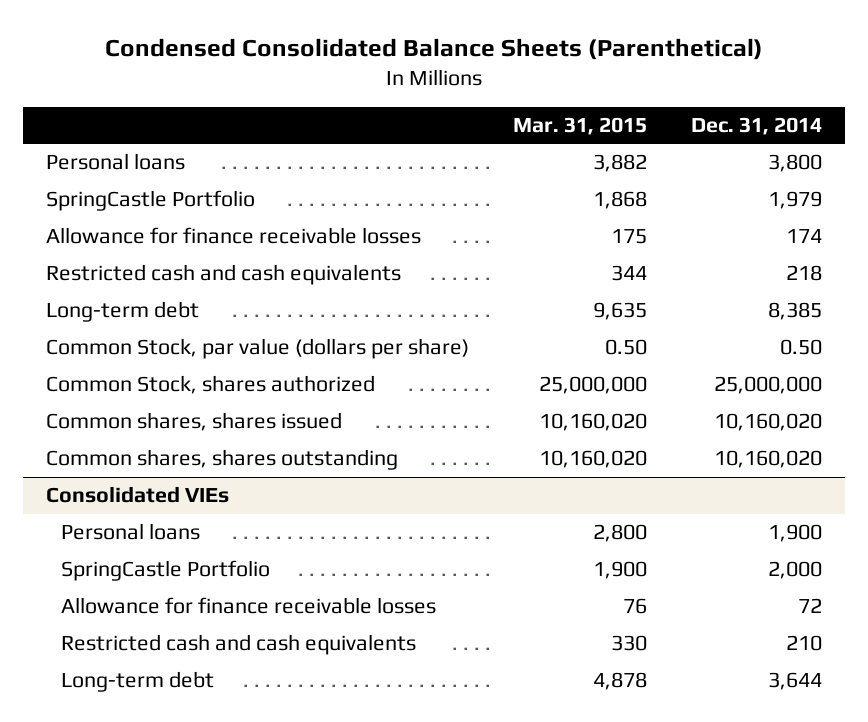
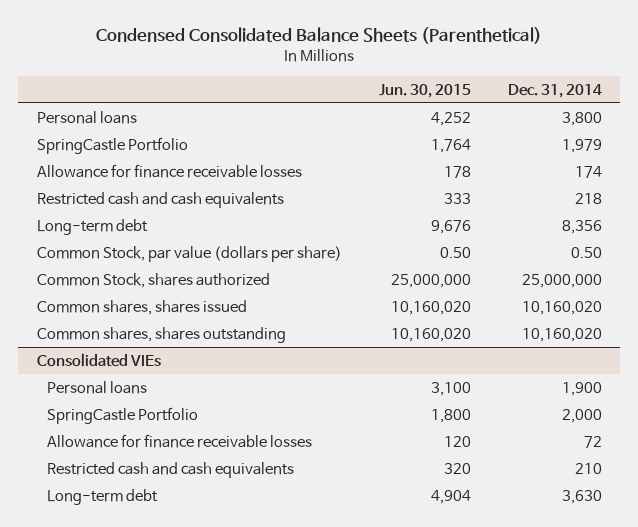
- | Mar. 31, 2015 | Dec. 31, 2014
+ | Jun. 30, 2015 | Dec. 31, 2014
- Long-term debt | 9,635 | 8,385
+ Long-term debt | 9,676 | 8,356
@ Consolidated VIEs
- Long-term debt | 4,878 | 3,644
+ Long-term debt | 4,904 | 3,630

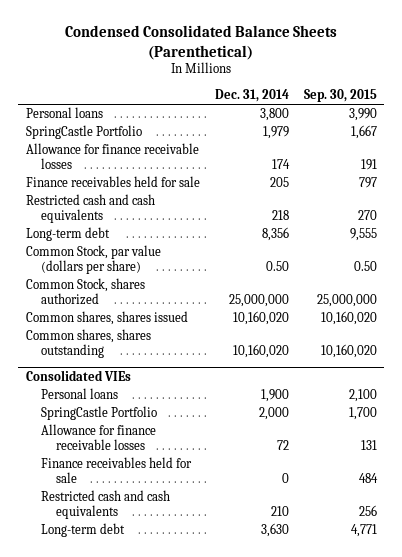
- | Jun. 30, 2015 | Dec. 31, 2014
+ | Dec. 31, 2014 | Sep. 30, 2015
+ Finance receivables held for sale | 205 | 797
@ Consolidated VIEs
+ Finance receivables held for sale | 0 | 484

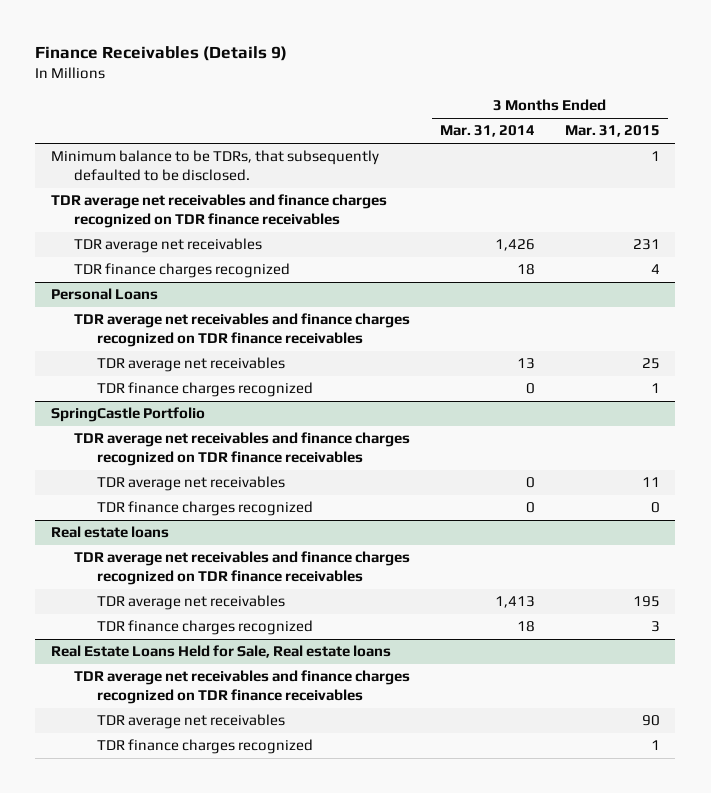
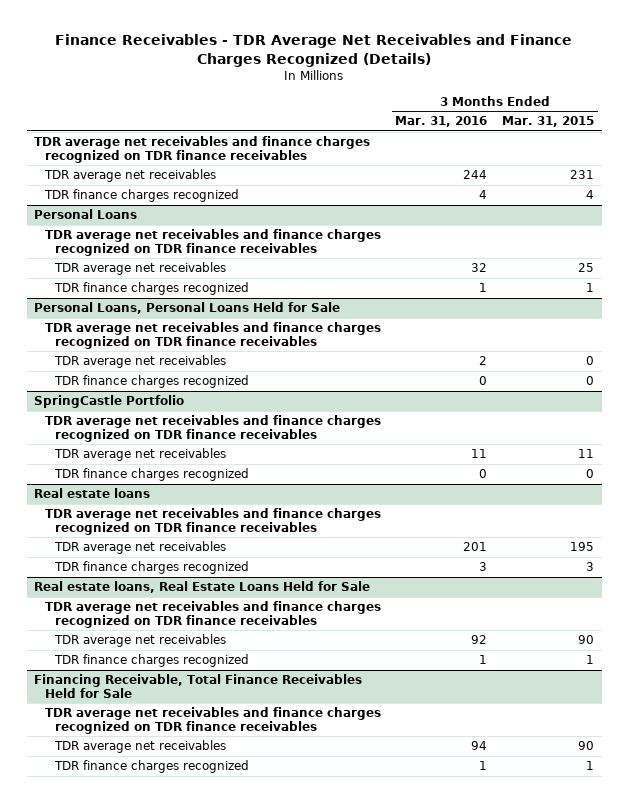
- Finance Receivables (Details 9)
+ Finance Receivables - TDR Average Net Receivables and Finance Charges Recognized (Details)
- | 3 Months Ended Mar. 31, 2014 | 3 Months Ended Mar. 31, 2015
+ | 3 Months Ended Mar. 31, 2016 | 3 Months Ended Mar. 31, 2015
- Minimum balance to be TDRs, that subsequently defaulted to be disclosed. | | 1
+ Personal Loans, Personal Loans Held for Sale
+ TDR average net receivables and finance charges recognized on TDR finance receivables
+ TDR average net receivables | 2 | 0
+ TDR finance charges recognized | 0 | 0
- Real Estate Loans Held for Sale, Real estate loans
+ Real estate loans, Real Estate Loans Held for Sale
+ Financing Receivable, Total Finance Receivables Held for Sale
+ TDR average net receivables and finance charges recognized on TDR finance receivables
+ TDR average net receivables | 94 | 90
+ TDR finance charges recognized | 1 | 1

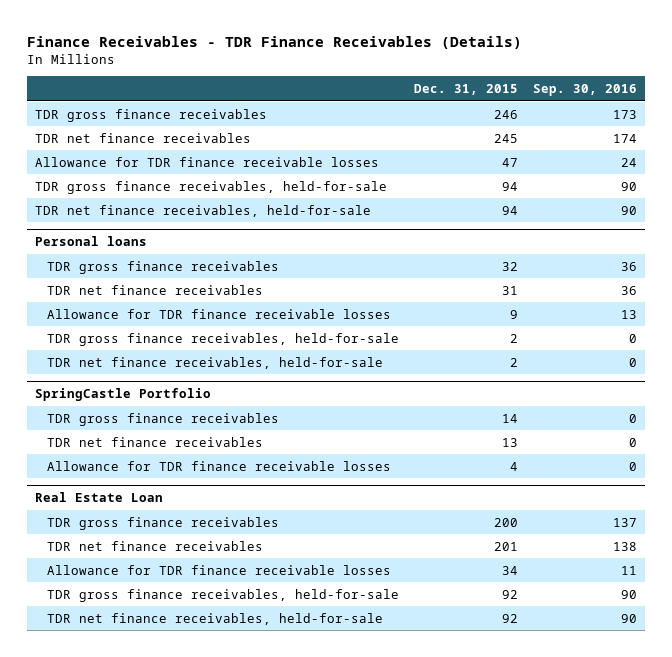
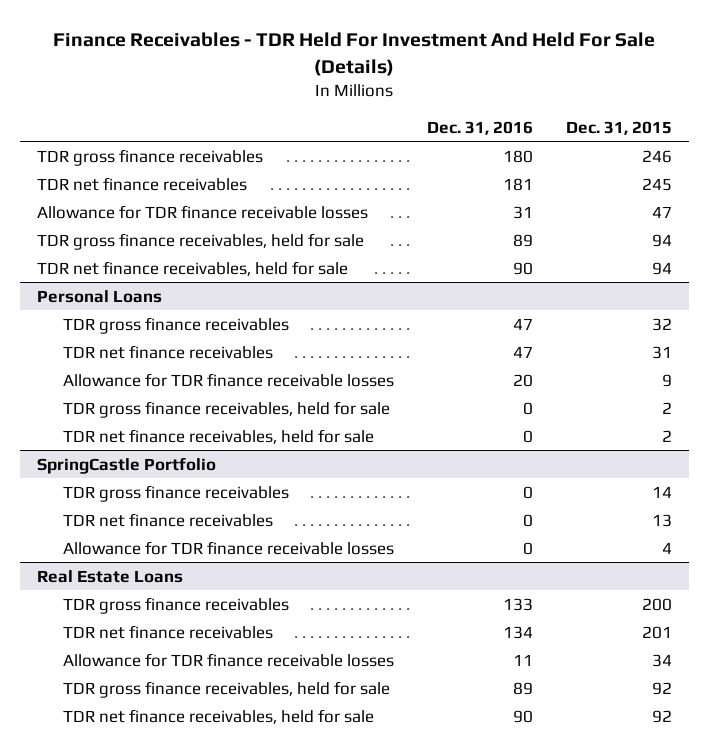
- Finance Receivables - TDR Finance Receivables (Details)
+ Finance Receivables - TDR Held For Investment And Held For Sale (Details)
- | Dec. 31, 2015 | Sep. 30, 2016
+ | Dec. 31, 2016 | Dec. 31, 2015
- TDR gross finance receivables, held-for-sale | 94 | 90
- TDR net finance receivables, held-for-sale | 94 | 90
- Personal loans
+ TDR gross finance receivables, held for sale | 89 | 94
+ TDR net finance receivables, held for sale | 90 | 94
+ Personal Loans
- TDR gross finance receivables, held-for-sale | 2 | 0
- TDR net finance receivables, held-for-sale | 2 | 0
+ TDR gross finance receivables, held for sale | 0 | 2
+ TDR net finance receivables, held for sale | 0 | 2
- Real Estate Loan
+ Real Estate Loans
- TDR gross finance receivables, held-for-sale | 92 | 90
- TDR net finance receivables, held-for-sale | 92 | 90
+ TDR gross finance receivables, held for sale | 89 | 92
+ TDR net finance receivables, held for sale | 90 | 92

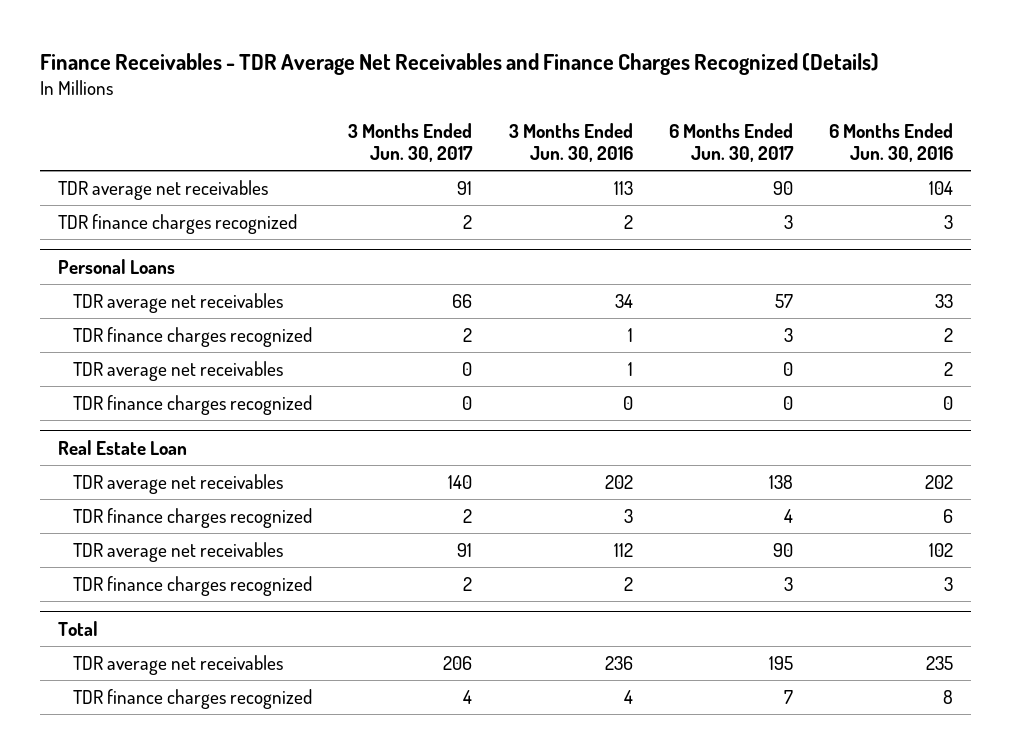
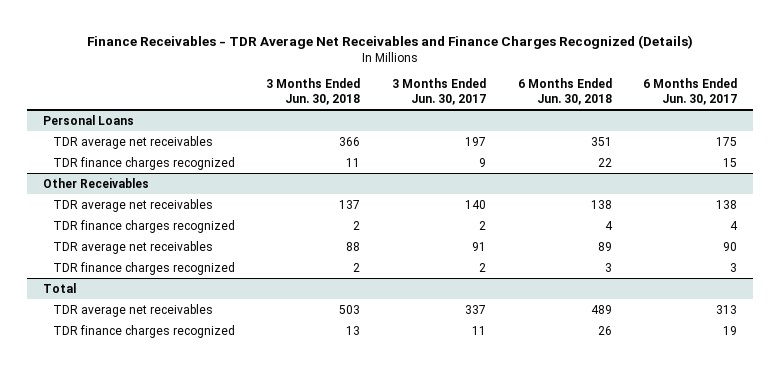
- | 3 Months Ended Jun. 30, 2017 | 3 Months Ended Jun. 30, 2016 | 6 Months Ended Jun. 30, 2017 | 6 Months Ended Jun. 30, 2016
+ | 3 Months Ended Jun. 30, 2018 | 3 Months Ended Jun. 30, 2017 | 6 Months Ended Jun. 30, 2018 | 6 Months Ended Jun. 30, 2017
- TDR average net receivables | 91 | 113 | 90 | 104
- TDR finance charges recognized | 2 | 2 | 3 | 3
@ Personal Loans
- TDR average net receivables | 66 | 34 | 57 | 33
- TDR finance charges recognized | 2 | 1 | 3 | 2
- TDR average net receivables | 0 | 1 | 0 | 2
- TDR finance charges recognized | 0 | 0 | 0 | 0
- Real Estate Loan
@ Personal Loans
+ TDR average net receivables | 366 | 197 | 351 | 175
+ TDR finance charges recognized | 11 | 9 | 22 | 15
+ Other Receivables
@ Total
- TDR average net receivables | 206 | 236 | 195 | 235
- TDR finance charges recognized | 4 | 4 | 7 | 8
+ TDR average net receivables | 503 | 337 | 489 | 313
+ TDR finance charges recognized | 13 | 11 | 26 | 19

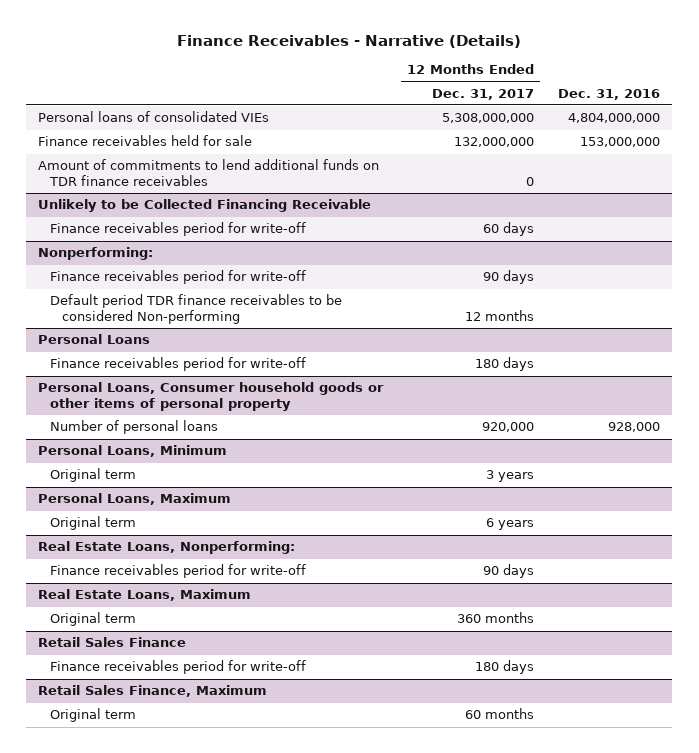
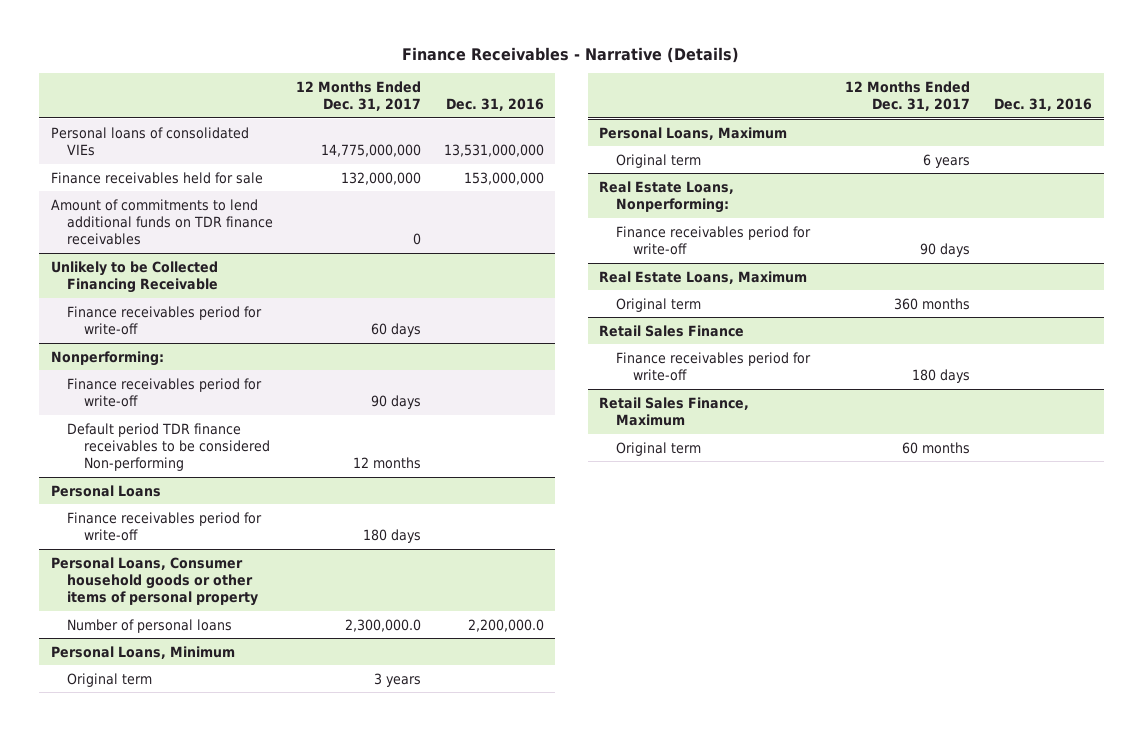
- Personal loans of consolidated VIEs | 5,308,000,000 | 4,804,000,000
+ Personal loans of consolidated VIEs | 14,775,000,000 | 13,531,000,000
@ Personal Loans, Consumer household goods or other items of personal property
- Number of personal loans | 920,000 | 928,000
+ Number of personal loans | 2,300,000.0 | 2,200,000.0

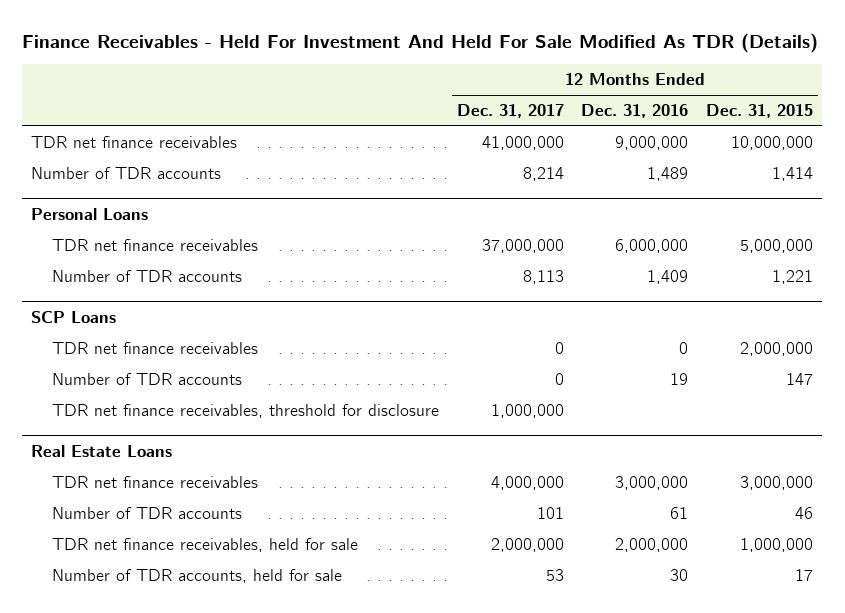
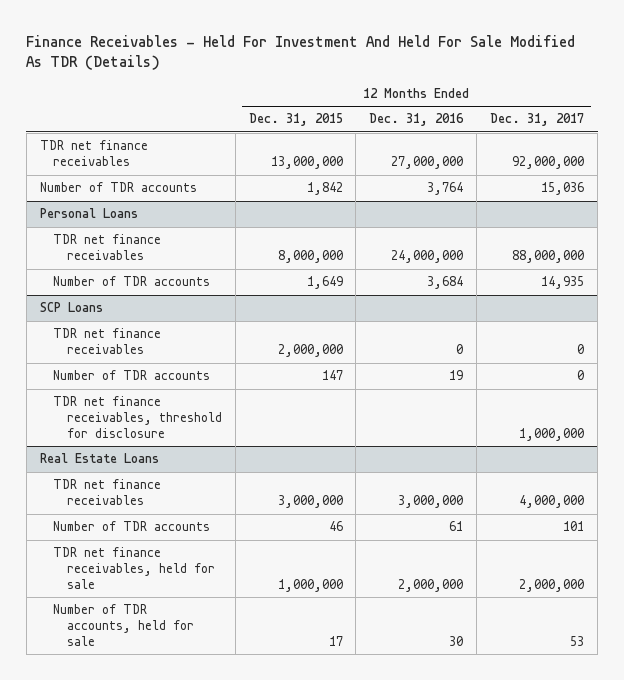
- | 12 Months Ended Dec. 31, 2017 | 12 Months Ended Dec. 31, 2016 | 12 Months Ended Dec. 31, 2015
+ | 12 Months Ended Dec. 31, 2015 | 12 Months Ended Dec. 31, 2016 | 12 Months Ended Dec. 31, 2017
- TDR net finance receivables | 41,000,000 | 9,000,000 | 10,000,000
- Number of TDR accounts | 8,214 | 1,489 | 1,414
+ TDR net finance receivables | 13,000,000 | 27,000,000 | 92,000,000
+ Number of TDR accounts | 1,842 | 3,764 | 15,036
@ Personal Loans
- TDR net finance receivables | 37,000,000 | 6,000,000 | 5,000,000
- Number of TDR accounts | 8,113 | 1,409 | 1,221
+ TDR net finance receivables | 8,000,000 | 24,000,000 | 88,000,000
+ Number of TDR accounts | 1,649 | 3,684 | 14,935

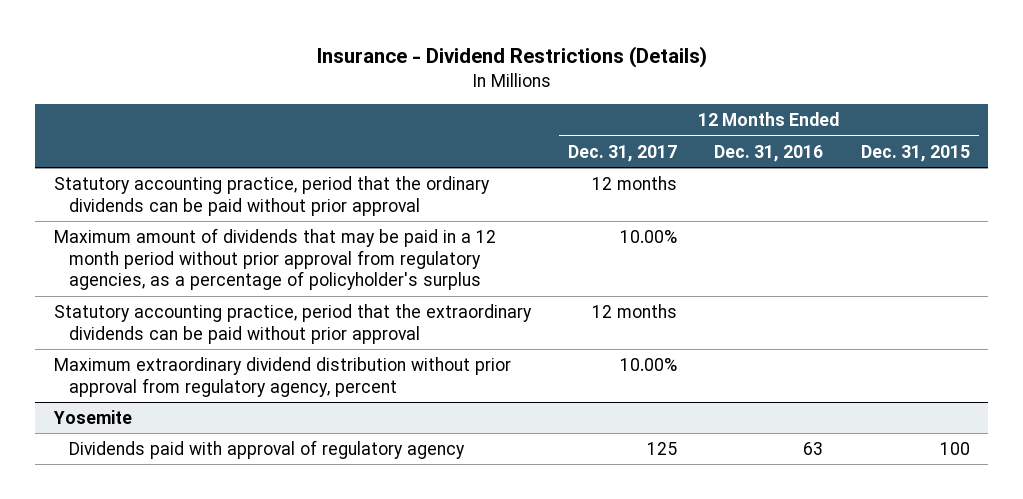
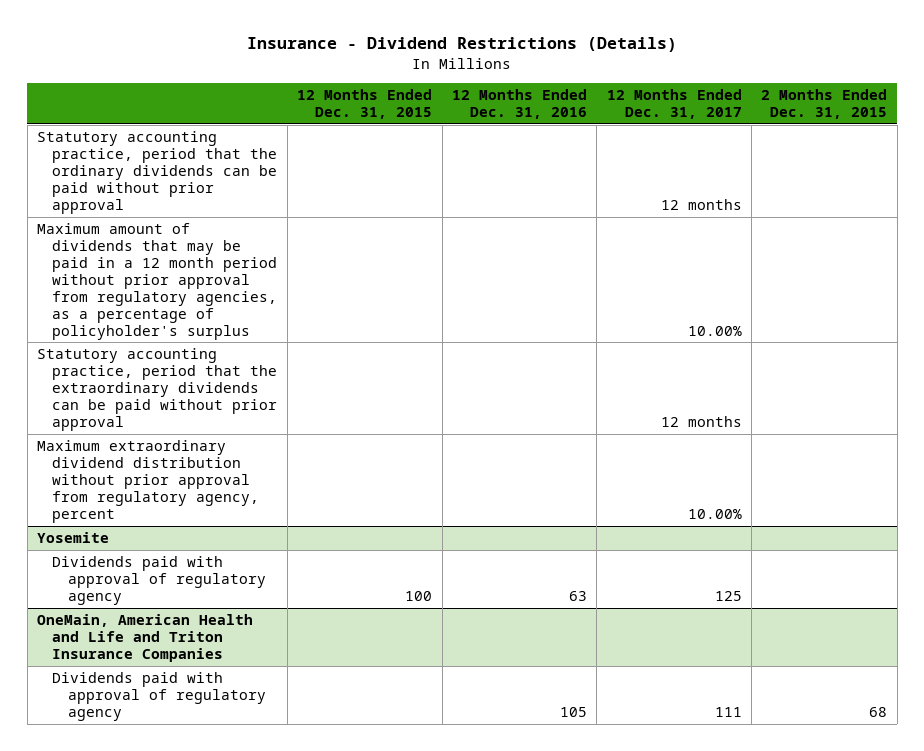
- | 12 Months Ended Dec. 31, 2017 | 12 Months Ended Dec. 31, 2016 | 12 Months Ended Dec. 31, 2015
+ | 12 Months Ended Dec. 31, 2015 | 12 Months Ended Dec. 31, 2016 | 12 Months Ended Dec. 31, 2017 | 2 Months Ended Dec. 31, 2015
+ OneMain, American Health and Life and Triton Insurance Companies
+ Dividends paid with approval of regulatory agency | | 105 | 111 | 68

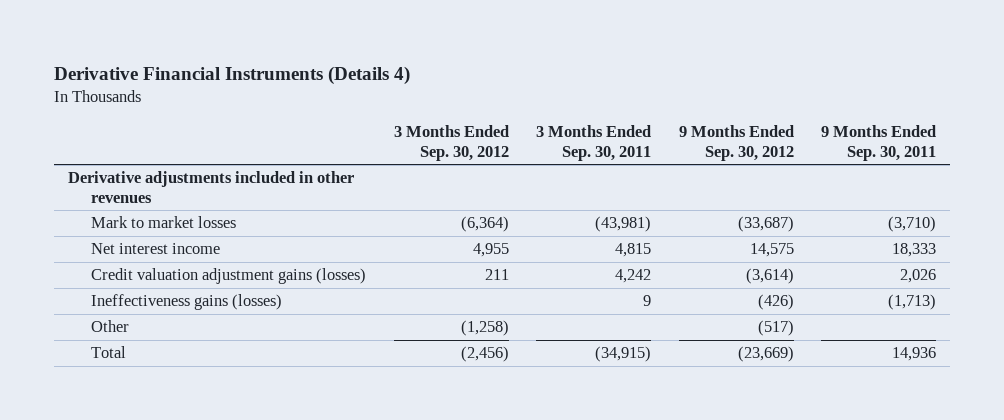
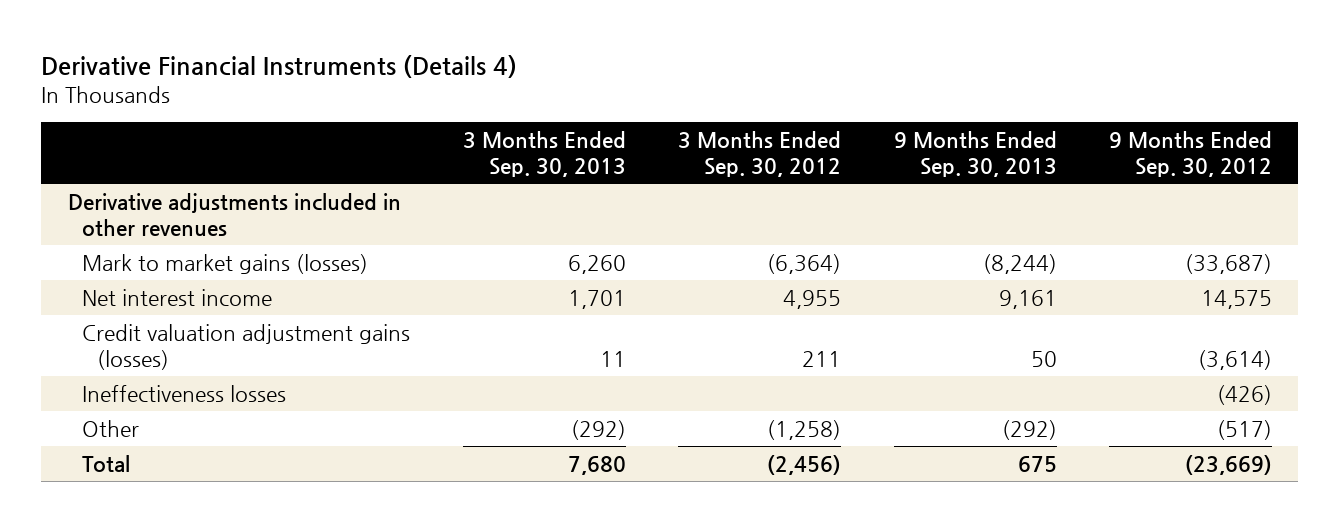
- | 3 Months Ended Sep. 30, 2012 | 3 Months Ended Sep. 30, 2011 | 9 Months Ended Sep. 30, 2012 | 9 Months Ended Sep. 30, 2011
+ | 3 Months Ended Sep. 30, 2013 | 3 Months Ended Sep. 30, 2012 | 9 Months Ended Sep. 30, 2013 | 9 Months Ended Sep. 30, 2012
- Mark to market losses | (6,364) | (43,981) | (33,687) | (3,710)
+ Mark to market gains (losses) | 6,260 | (6,364) | (8,244) | (33,687)
- Ineffectiveness gains (losses) | | 9 | (426) | (1,713)
+ Ineffectiveness losses | | | | (426)

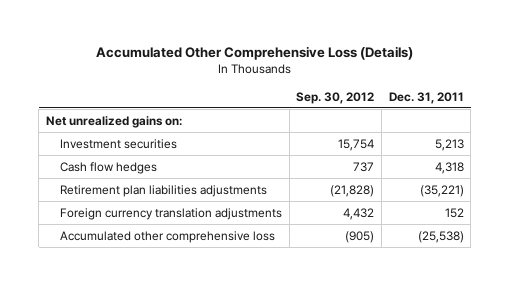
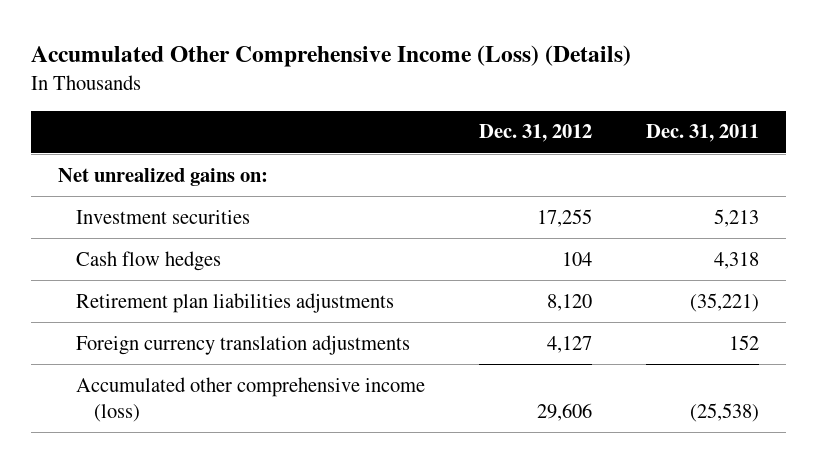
- Accumulated Other Comprehensive Loss (Details)
+ Accumulated Other Comprehensive Income (Loss) (Details)
- | Sep. 30, 2012 | Dec. 31, 2011
+ | Dec. 31, 2012 | Dec. 31, 2011
- Accumulated other comprehensive loss | (905) | (25,538)
+ Accumulated other comprehensive income (loss) | 29,606 | (25,538)

